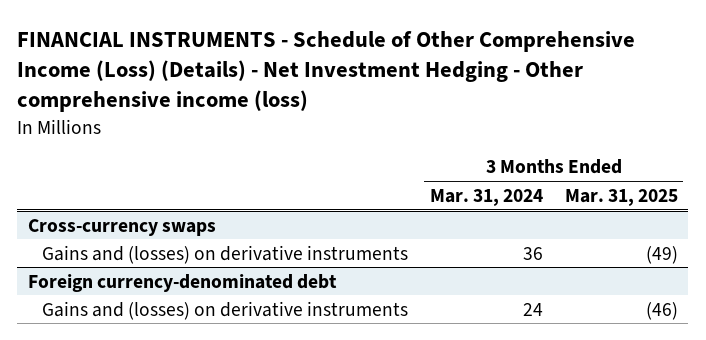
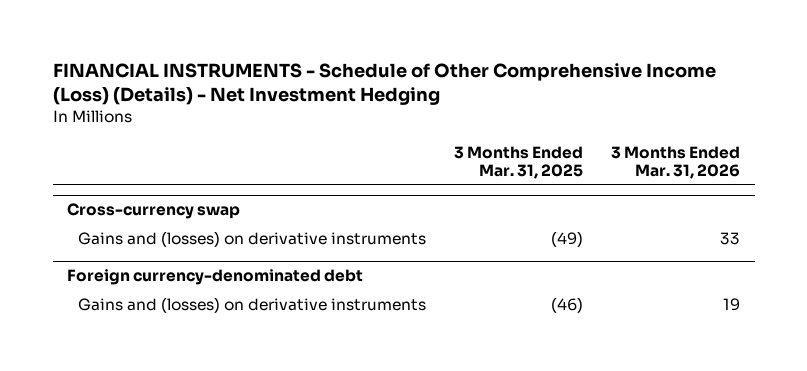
- FINANCIAL INSTRUMENTS - Schedule of Other Comprehensive Income (Loss) (Details) - Net Investment Hedging - Other comprehensive income (loss)
+ FINANCIAL INSTRUMENTS - Schedule of Other Comprehensive Income (Loss) (Details) - Net Investment Hedging
- | 3 Months Ended Mar. 31, 2024 | 3 Months Ended Mar. 31, 2025
+ | 3 Months Ended Mar. 31, 2025 | 3 Months Ended Mar. 31, 2026
- Cross-currency swaps
+ Cross-currency swap

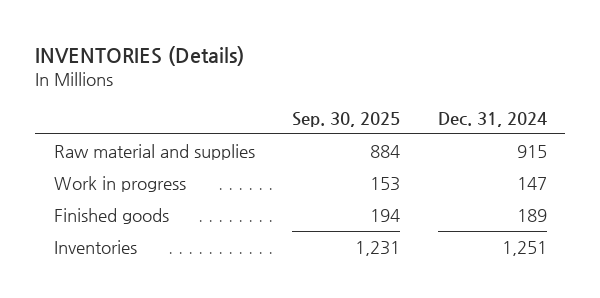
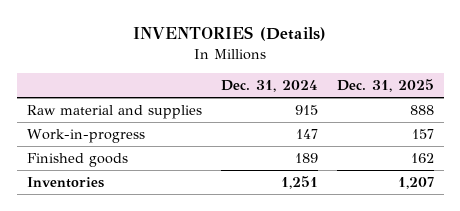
- | Sep. 30, 2025 | Dec. 31, 2024
+ | Dec. 31, 2024 | Dec. 31, 2025
- Work in progress | 153 | 147
+ Work-in-progress | 147 | 157

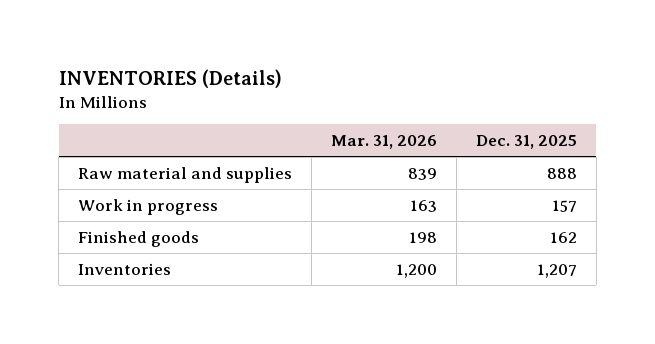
- | Dec. 31, 2024 | Dec. 31, 2025
+ | Mar. 31, 2026 | Dec. 31, 2025
- Work-in-progress | 147 | 157
+ Work in progress | 163 | 157

